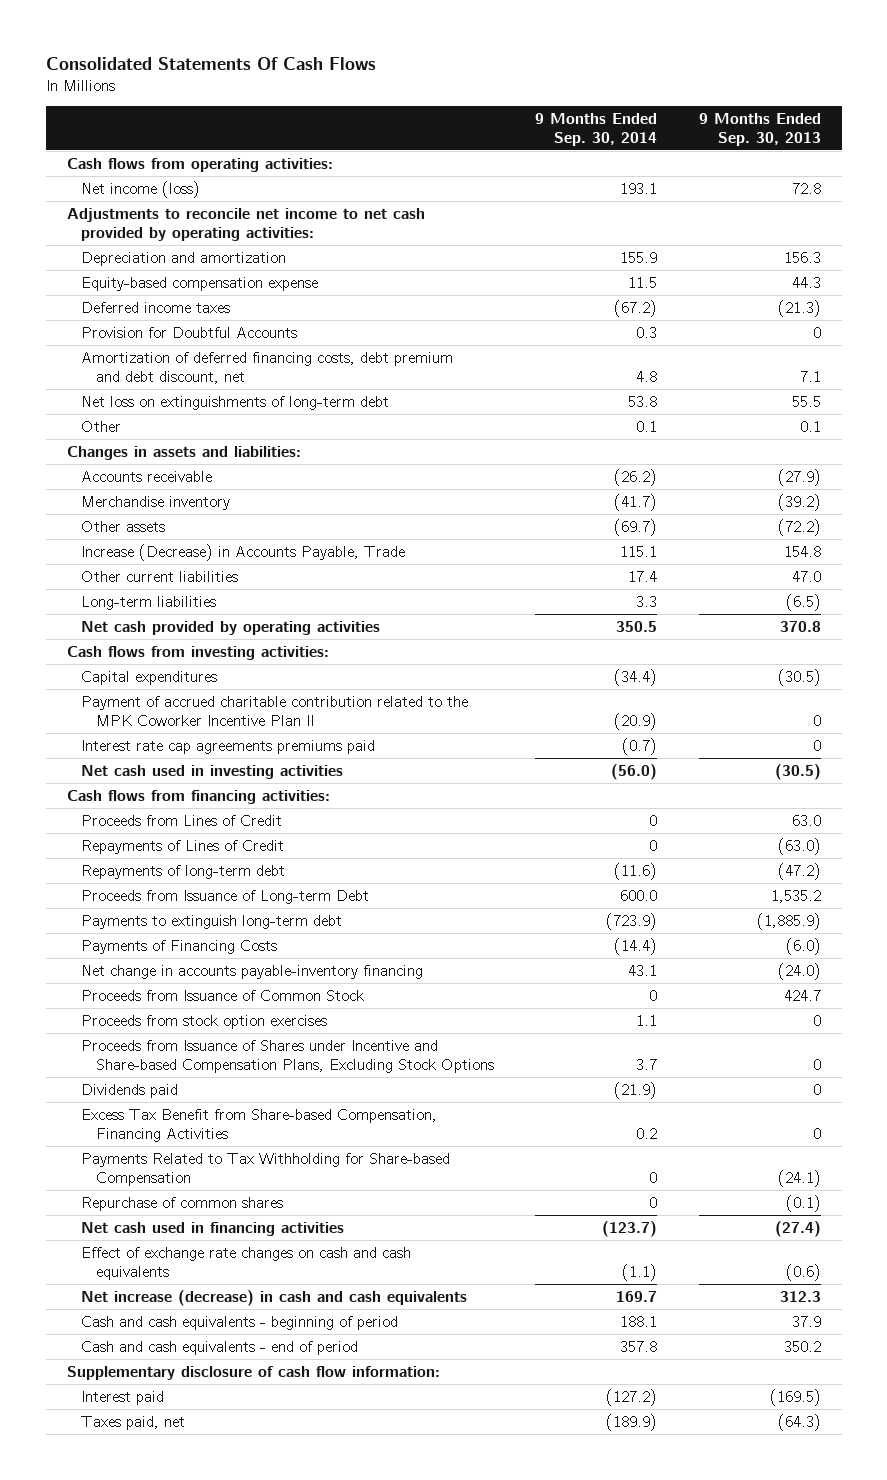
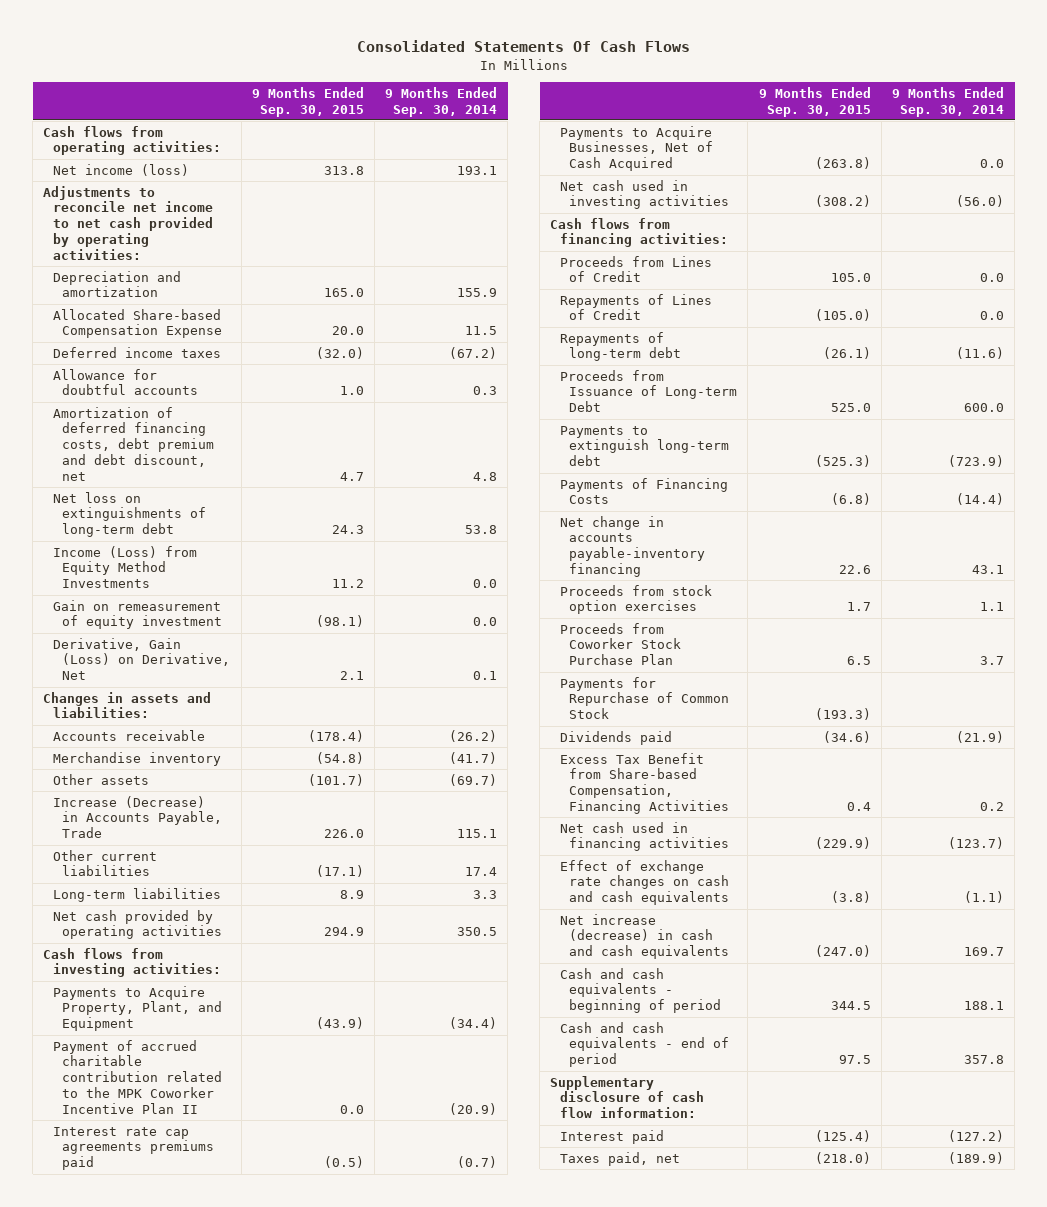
- | 9 Months Ended Sep. 30, 2014 | 9 Months Ended Sep. 30, 2013
+ | 9 Months Ended Sep. 30, 2015 | 9 Months Ended Sep. 30, 2014
- Equity-based compensation expense | 11.5 | 44.3
+ Allocated Share-based Compensation Expense | 20.0 | 11.5
- Provision for Doubtful Accounts | 0.3 | 0
+ Allowance for doubtful accounts | 1.0 | 0.3
- Other | 0.1 | 0.1
+ Income (Loss) from Equity Method Investments | 11.2 | 0.0
+ Gain on remeasurement of equity investment | (98.1) | 0.0
+ Derivative, Gain (Loss) on Derivative, Net | 2.1 | 0.1
- Capital expenditures | (34.4) | (30.5)
+ Payments to Acquire Property, Plant, and Equipment | (43.9) | (34.4)
+ Payments to Acquire Businesses, Net of Cash Acquired | (263.8) | 0.0
- Proceeds from Lines of Credit | 0 | 63.0
- Repayments of Lines of Credit | 0 | (63.0)
+ Proceeds from Lines of Credit | 105.0 | 0.0
+ Repayments of Lines of Credit | (105.0) | 0.0
- Proceeds from Issuance of Common Stock | 0 | 424.7
- Proceeds from Issuance of Shares under Incentive and Share-based Compensation Plans, Excluding Stock Options | 3.7 | 0
+ Proceeds from Coworker Stock Purchase Plan | 6.5 | 3.7
+ Payments for Repurchase of Common Stock | (193.3) |
- Payments Related to Tax Withholding for Share-based Compensation | 0 | (24.1)
- Repurchase of common shares | 0 | (0.1)

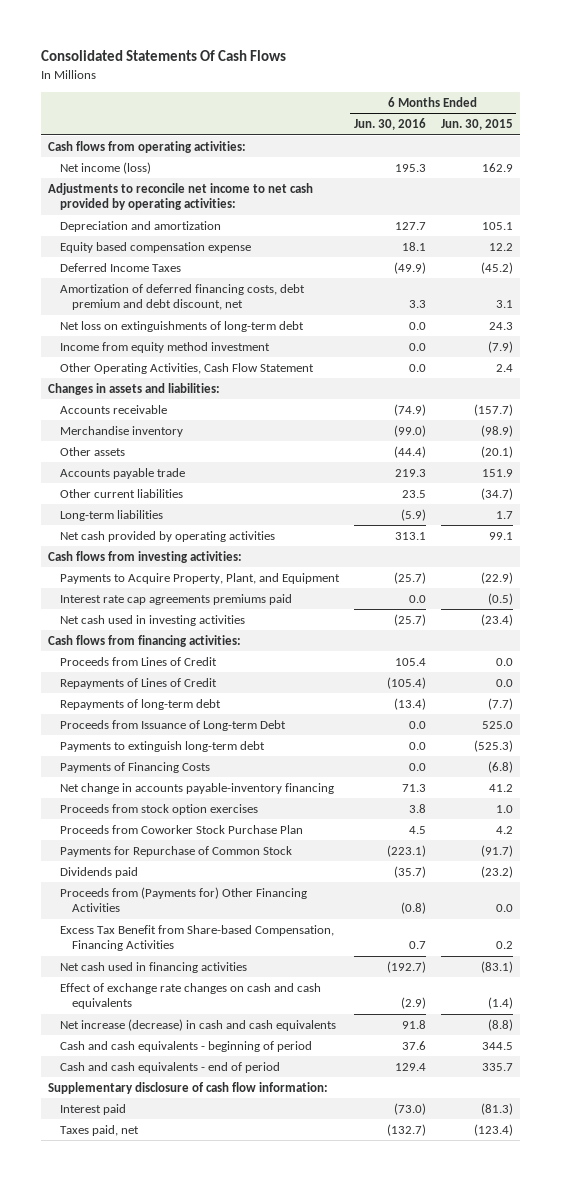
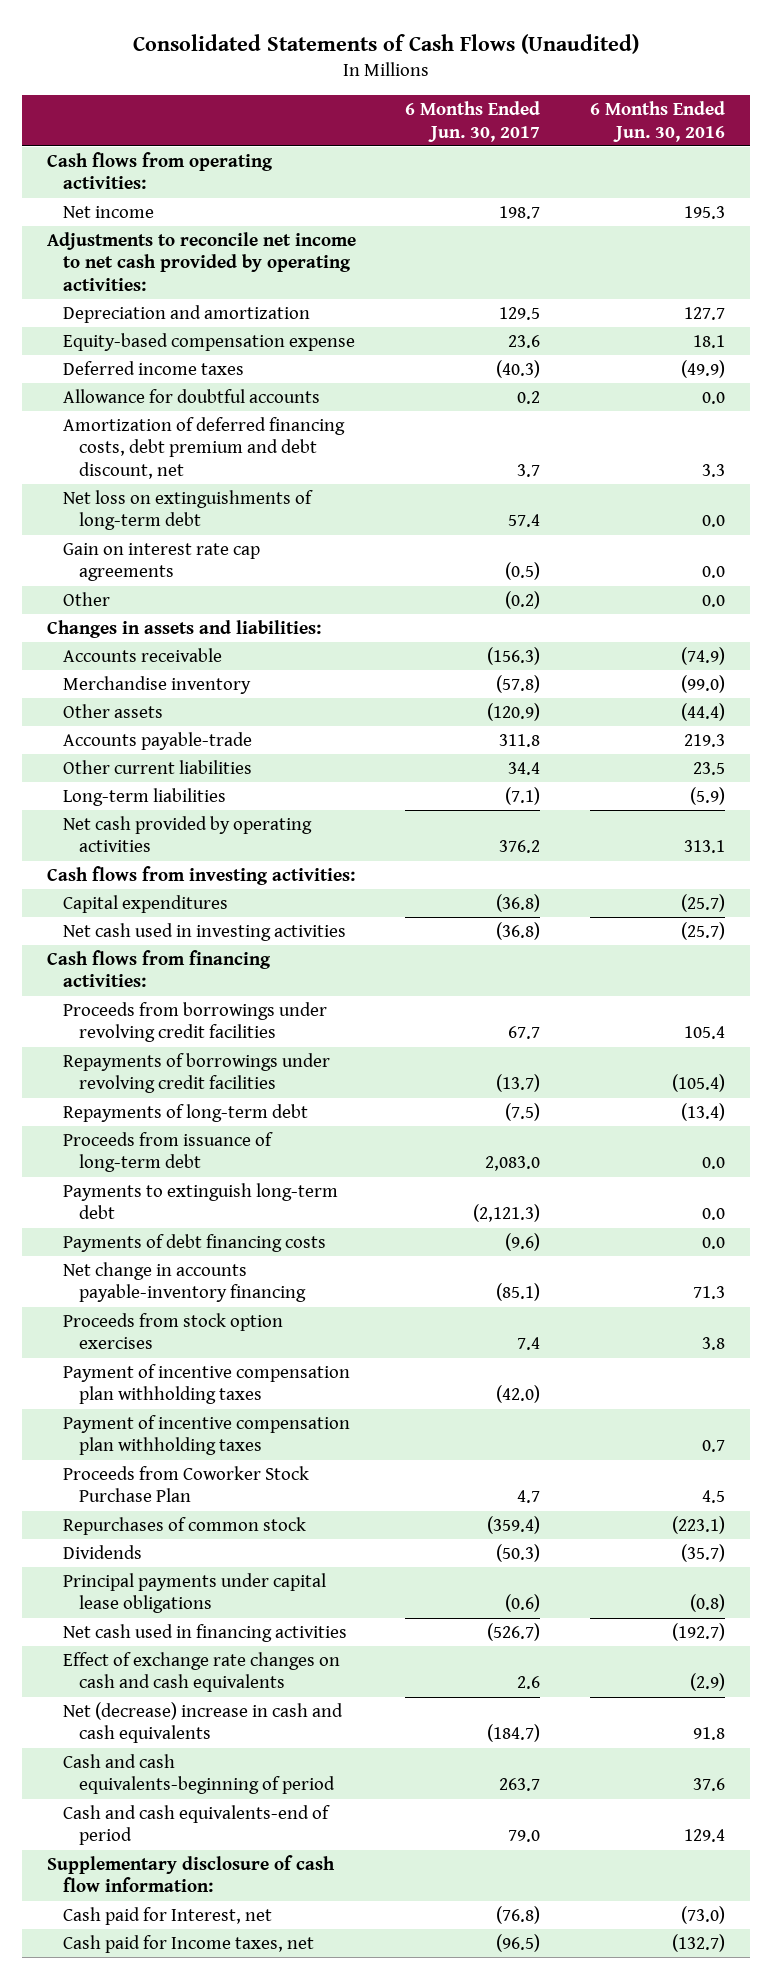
- Consolidated Statements Of Cash Flows
+ Consolidated Statements of Cash Flows (Unaudited)
- | 6 Months Ended Jun. 30, 2016 | 6 Months Ended Jun. 30, 2015
+ | 6 Months Ended Jun. 30, 2017 | 6 Months Ended Jun. 30, 2016
- Net income (loss) | 195.3 | 162.9
+ Net income | 198.7 | 195.3
- Equity based compensation expense | 18.1 | 12.2
- Deferred Income Taxes | (49.9) | (45.2)
+ Equity-based compensation expense | 23.6 | 18.1
+ Deferred income taxes | (40.3) | (49.9)
+ Allowance for doubtful accounts | 0.2 | 0.0
- Income from equity method investment | 0.0 | (7.9)
- Other Operating Activities, Cash Flow Statement | 0.0 | 2.4
+ Gain on interest rate cap agreements | (0.5) | 0.0
+ Other | (0.2) | 0.0
- Accounts payable trade | 219.3 | 151.9
+ Accounts payable-trade | 311.8 | 219.3
- Payments to Acquire Property, Plant, and Equipment | (25.7) | (22.9)
- Interest rate cap agreements premiums paid | 0.0 | (0.5)
+ Capital expenditures | (36.8) | (25.7)
- Proceeds from Lines of Credit | 105.4 | 0.0
- Repayments of Lines of Credit | (105.4) | 0.0
+ Proceeds from borrowings under revolving credit facilities | 67.7 | 105.4
+ Repayments of borrowings under revolving credit facilities | (13.7) | (105.4)
- Proceeds from Issuance of Long-term Debt | 0.0 | 525.0
+ Proceeds from issuance of long-term debt | 2,083.0 | 0.0
- Payments of Financing Costs | 0.0 | (6.8)
+ Payments of debt financing costs | (9.6) | 0.0
+ Payment of incentive compensation plan withholding taxes | (42.0) |
+ Payment of incentive compensation plan withholding taxes | | 0.7
- Payments for Repurchase of Common Stock | (223.1) | (91.7)
- Dividends paid | (35.7) | (23.2)
- Proceeds from (Payments for) Other Financing Activities | (0.8) | 0.0
- Excess Tax Benefit from Share-based Compensation, Financing Activities | 0.7 | 0.2
+ Repurchases of common stock | (359.4) | (223.1)
+ Dividends | (50.3) | (35.7)
+ Principal payments under capital lease obligations | (0.6) | (0.8)
- Net increase (decrease) in cash and cash equivalents | 91.8 | (8.8)
- Cash and cash equivalents - beginning of period | 37.6 | 344.5
- Cash and cash equivalents - end of period | 129.4 | 335.7
+ Net (decrease) increase in cash and cash equivalents | (184.7) | 91.8
+ Cash and cash equivalents-beginning of period | 263.7 | 37.6
+ Cash and cash equivalents-end of period | 79.0 | 129.4
- Interest paid | (73.0) | (81.3)
- Taxes paid, net | (132.7) | (123.4)
+ Cash paid for Interest, net | (76.8) | (73.0)
+ Cash paid for Income taxes, net | (96.5) | (132.7)

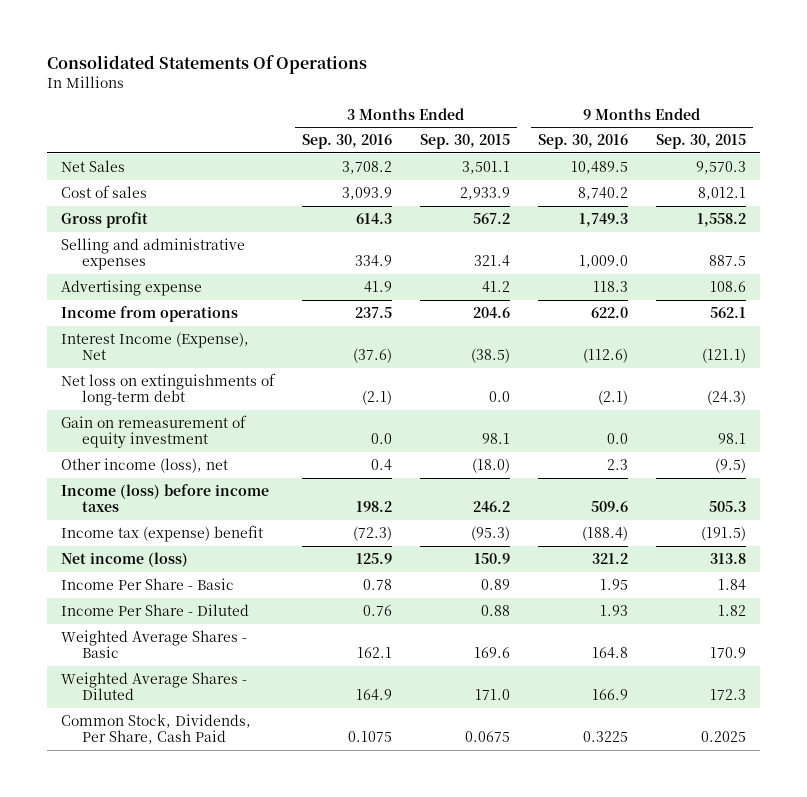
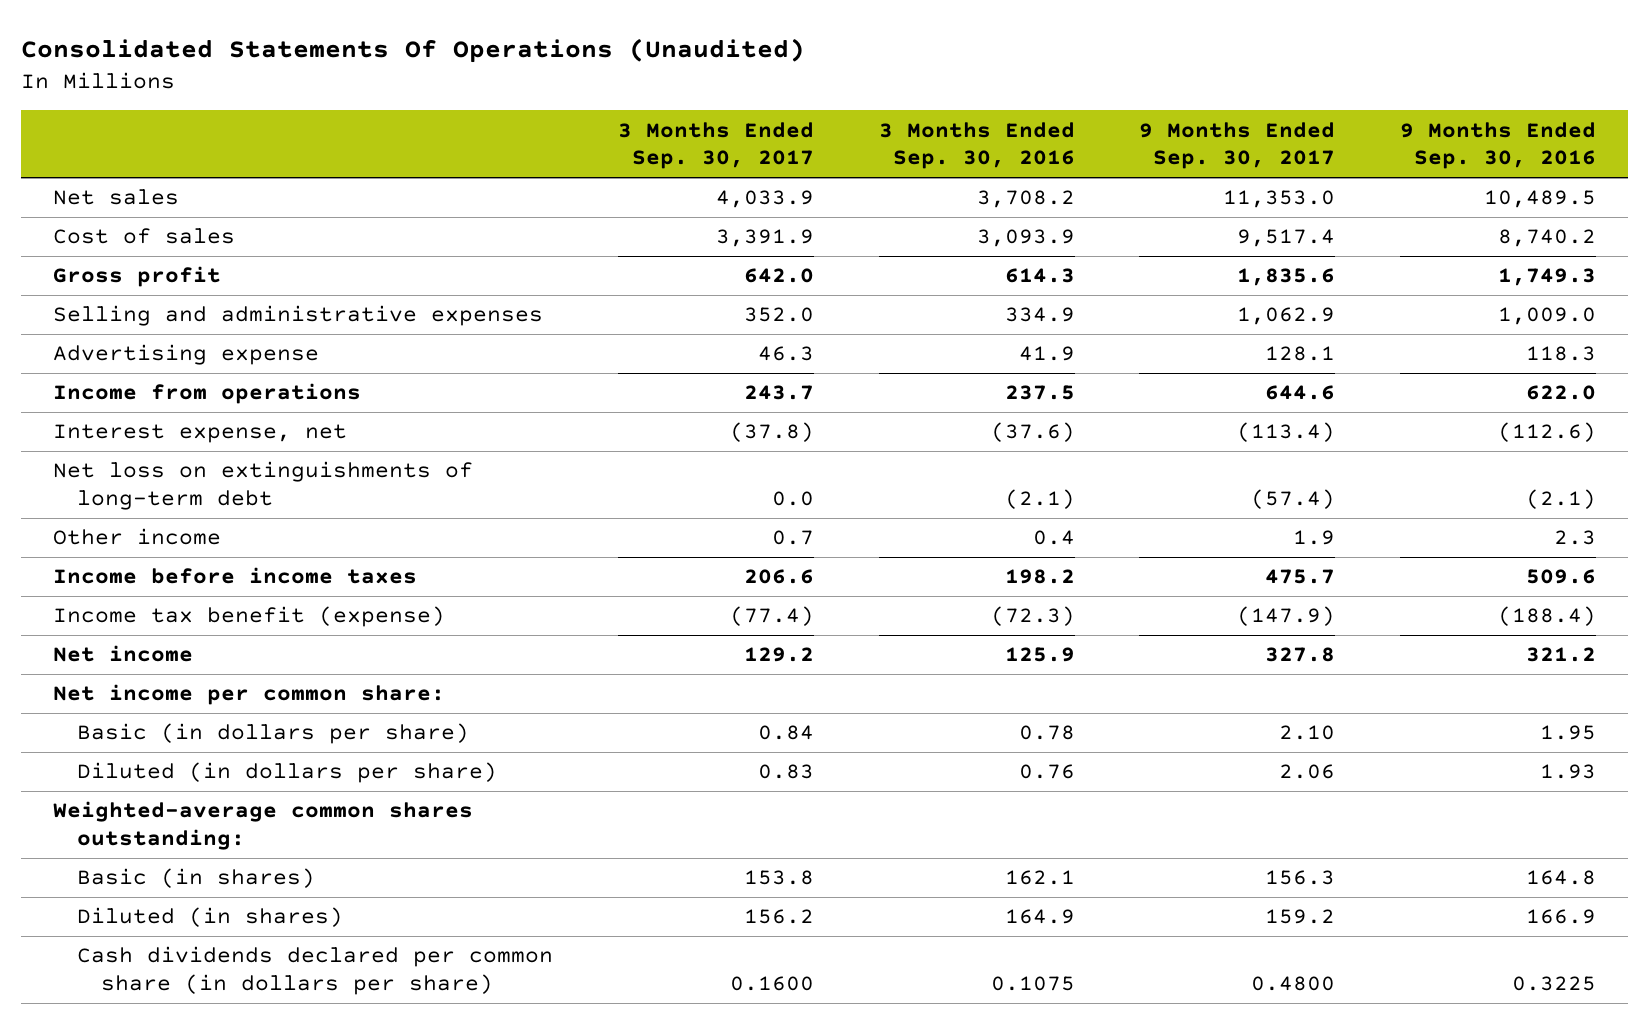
- Consolidated Statements Of Operations
+ Consolidated Statements Of Operations (Unaudited)
- | 3 Months Ended Sep. 30, 2016 | 3 Months Ended Sep. 30, 2015 | 9 Months Ended Sep. 30, 2016 | 9 Months Ended Sep. 30, 2015
+ | 3 Months Ended Sep. 30, 2017 | 3 Months Ended Sep. 30, 2016 | 9 Months Ended Sep. 30, 2017 | 9 Months Ended Sep. 30, 2016
- Net Sales | 3,708.2 | 3,501.1 | 10,489.5 | 9,570.3
+ Net sales | 4,033.9 | 3,708.2 | 11,353.0 | 10,489.5
- Interest Income (Expense), Net | (37.6) | (38.5) | (112.6) | (121.1)
+ Interest expense, net | (37.8) | (37.6) | (113.4) | (112.6)
- Gain on remeasurement of equity investment | 0.0 | 98.1 | 0.0 | 98.1
- Other income (loss), net | 0.4 | (18.0) | 2.3 | (9.5)
- Income (loss) before income taxes | 198.2 | 246.2 | 509.6 | 505.3
- Income tax (expense) benefit | (72.3) | (95.3) | (188.4) | (191.5)
- Net income (loss) | 125.9 | 150.9 | 321.2 | 313.8
- Income Per Share - Basic | 0.78 | 0.89 | 1.95 | 1.84
- Income Per Share - Diluted | 0.76 | 0.88 | 1.93 | 1.82
- Weighted Average Shares - Basic | 162.1 | 169.6 | 164.8 | 170.9
- Weighted Average Shares - Diluted | 164.9 | 171.0 | 166.9 | 172.3
- Common Stock, Dividends, Per Share, Cash Paid | 0.1075 | 0.0675 | 0.3225 | 0.2025
+ Other income | 0.7 | 0.4 | 1.9 | 2.3
+ Income before income taxes | 206.6 | 198.2 | 475.7 | 509.6
+ Income tax benefit (expense) | (77.4) | (72.3) | (147.9) | (188.4)
+ Net income | 129.2 | 125.9 | 327.8 | 321.2
+ Net income per common share:
+ Basic (in dollars per share) | 0.84 | 0.78 | 2.10 | 1.95
+ Diluted (in dollars per share) | 0.83 | 0.76 | 2.06 | 1.93
+ Weighted-average common shares outstanding:
+ Basic (in shares) | 153.8 | 162.1 | 156.3 | 164.8
+ Diluted (in shares) | 156.2 | 164.9 | 159.2 | 166.9
+ Cash dividends declared per common share (in dollars per share) | 0.1600 | 0.1075 | 0.4800 | 0.3225

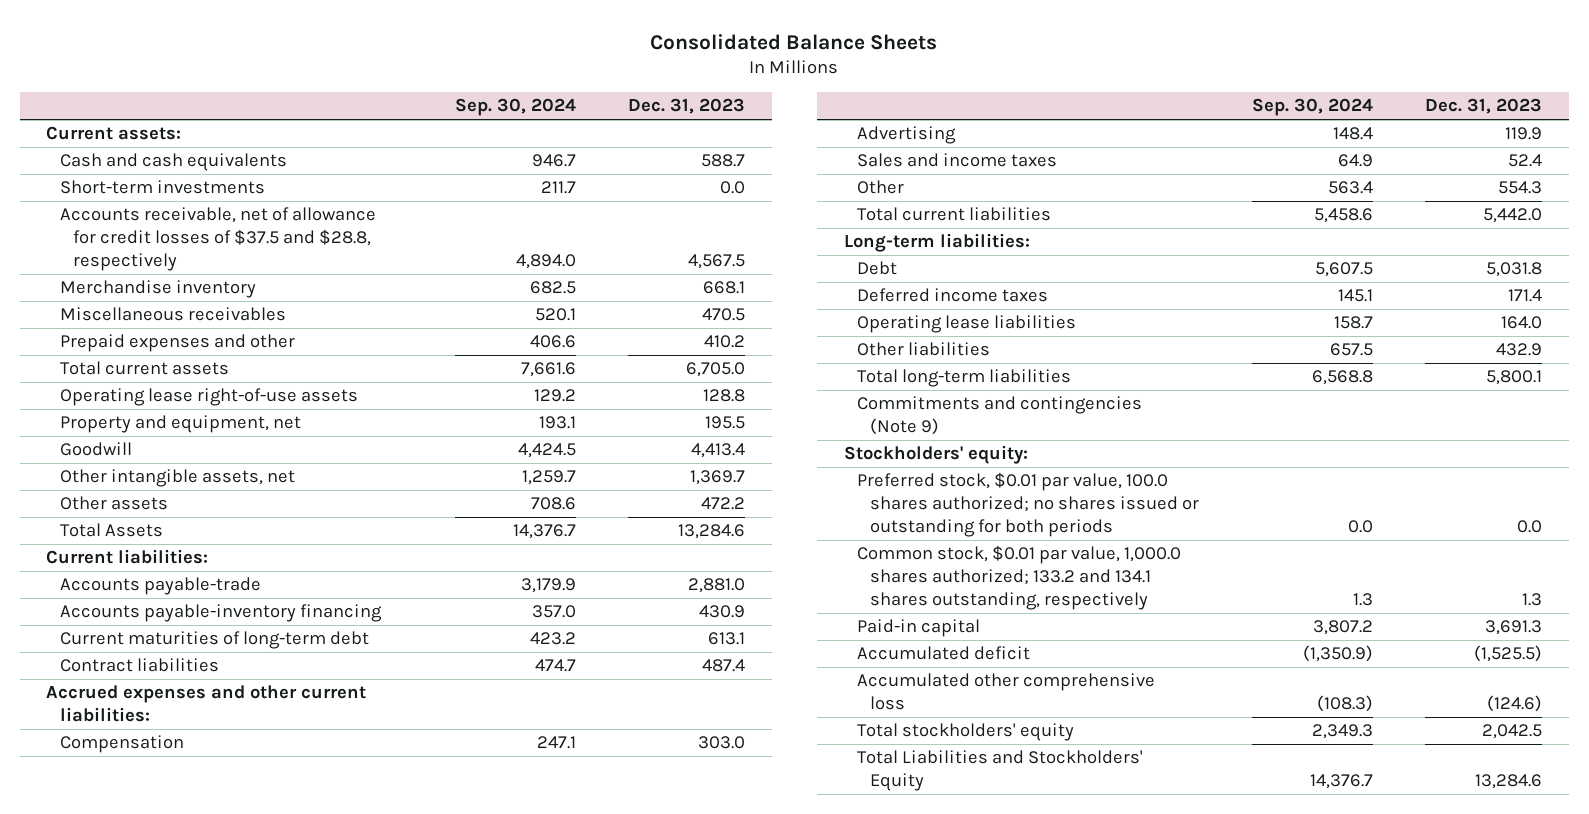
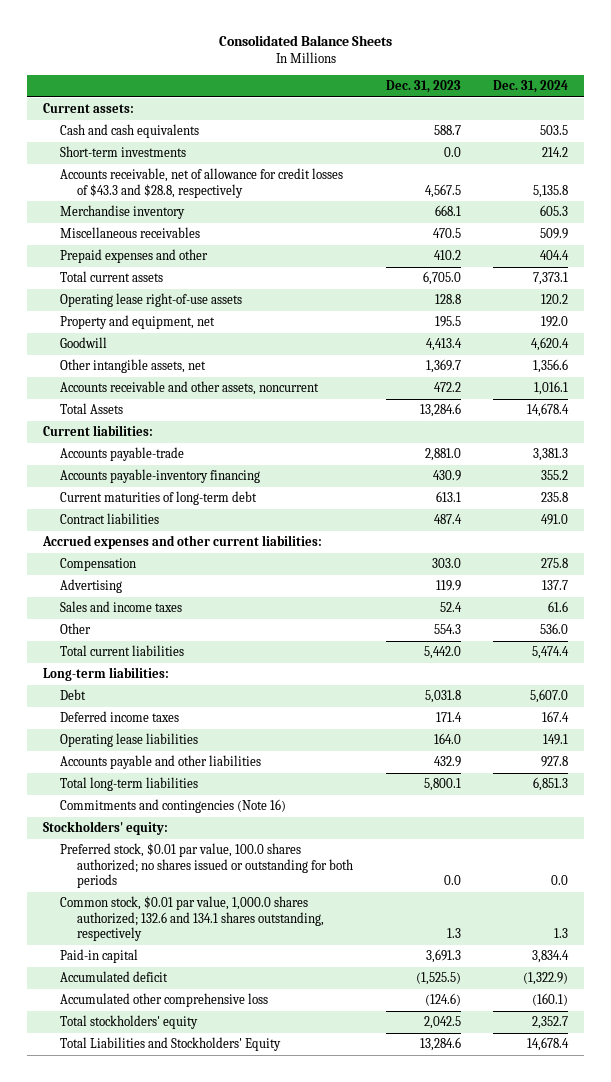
- | Sep. 30, 2024 | Dec. 31, 2023
+ | Dec. 31, 2023 | Dec. 31, 2024
- Accounts receivable, net of allowance for credit losses of $37.5 and $28.8, respectively | 4,894.0 | 4,567.5
+ Accounts receivable, net of allowance for credit losses of $43.3 and $28.8, respectively | 4,567.5 | 5,135.8
- Other assets | 708.6 | 472.2
+ Accounts receivable and other assets, noncurrent | 472.2 | 1,016.1
- Other liabilities | 657.5 | 432.9
+ Accounts payable and other liabilities | 432.9 | 927.8
- Commitments and contingencies (Note 9)
+ Commitments and contingencies (Note 16)
- Common stock, $0.01 par value, 1,000.0 shares authorized; 133.2 and 134.1 shares outstanding, respectively | 1.3 | 1.3
+ Common stock, $0.01 par value, 1,000.0 shares authorized; 132.6 and 134.1 shares outstanding, respectively | 1.3 | 1.3

